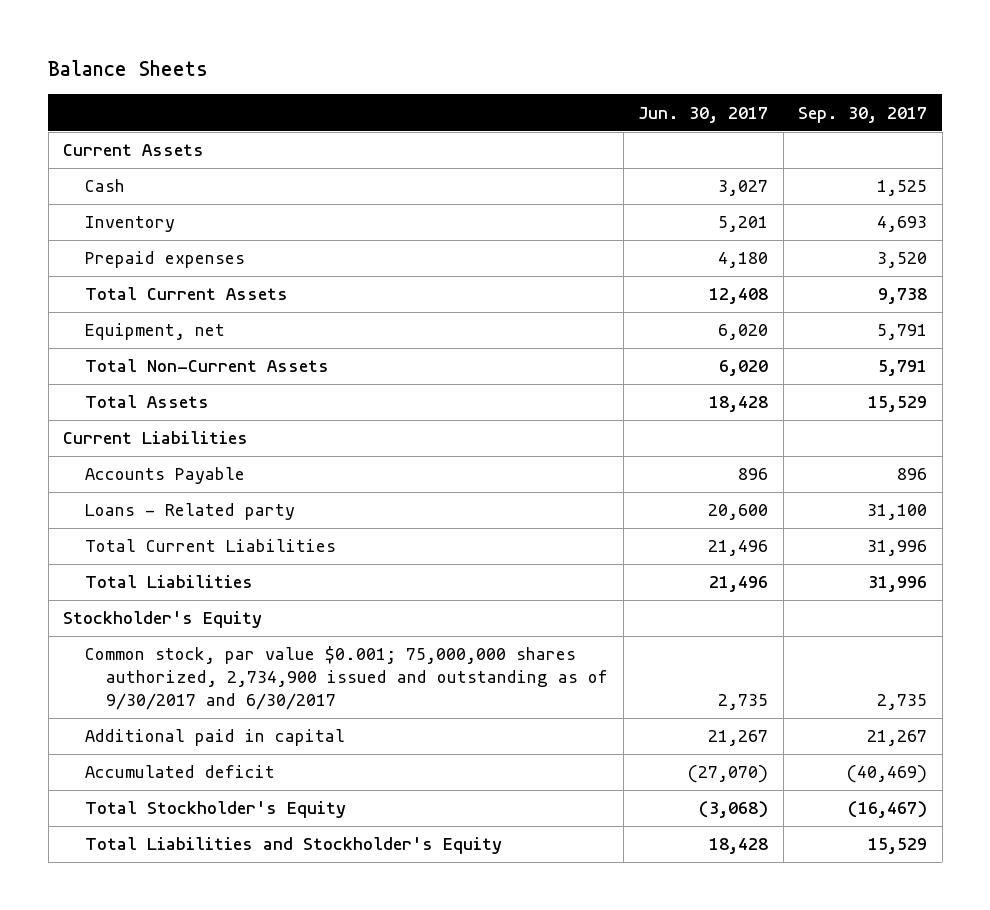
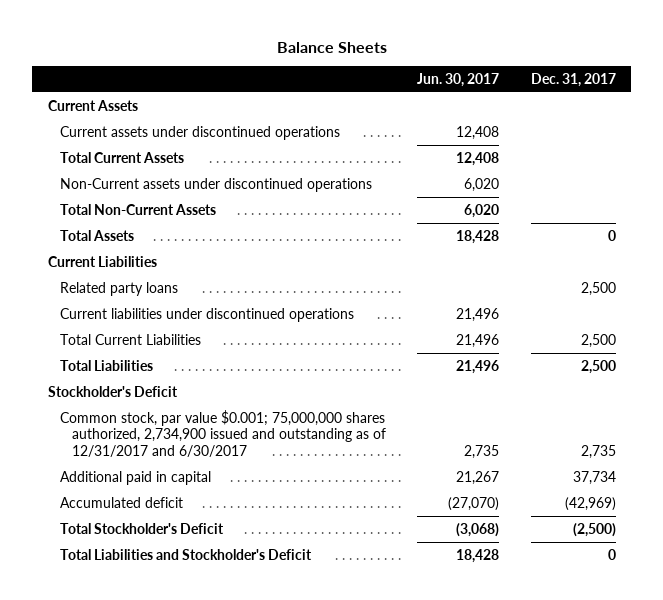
- | Jun. 30, 2017 | Sep. 30, 2017
+ | Jun. 30, 2017 | Dec. 31, 2017
- Cash | 3,027 | 1,525
- Inventory | 5,201 | 4,693
- Prepaid expenses | 4,180 | 3,520
+ Current assets under discontinued operations | 12,408 |
- Equipment, net | 6,020 | 5,791
+ Non-Current assets under discontinued operations | 6,020 |
- Accounts Payable | 896 | 896
- Loans - Related party | 20,600 | 31,100
+ Related party loans | | 2,500
+ Current liabilities under discontinued operations | 21,496 |
- Stockholder's Equity
- Common stock, par value $0.001; 75,000,000 shares authorized, 2,734,900 issued and outstanding as of 9/30/2017 and 6/30/2017 | 2,735 | 2,735
+ Stockholder's Deficit
+ Common stock, par value $0.001; 75,000,000 shares authorized, 2,734,900 issued and outstanding as of 12/31/2017 and 6/30/2017 | 2,735 | 2,735
- Total Stockholder's Equity | (3,068) | (16,467)
- Total Liabilities and Stockholder's Equity | 18,428 | 15,529
+ Total Stockholder's Deficit | (3,068) | (2,500)
+ Total Liabilities and Stockholder's Deficit | 18,428 | 0

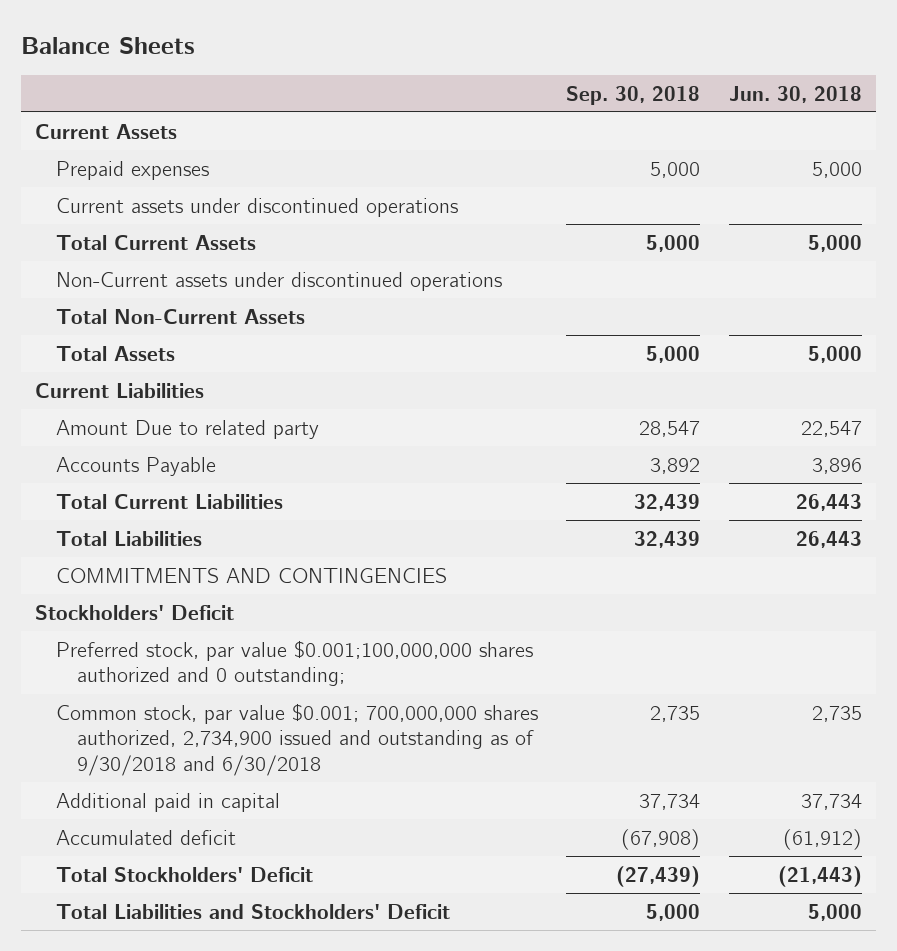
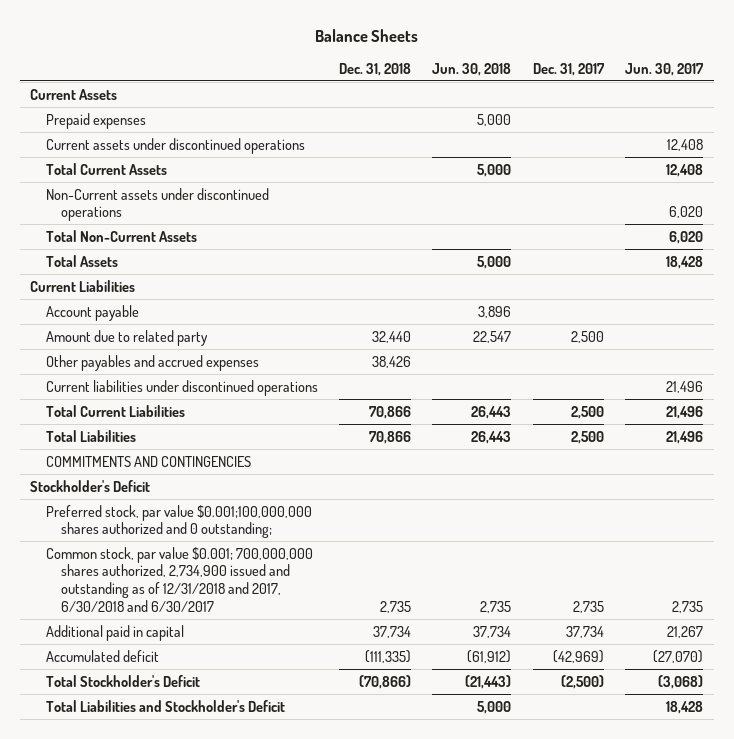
- | Sep. 30, 2018 | Jun. 30, 2018
+ | Dec. 31, 2018 | Jun. 30, 2018 | Dec. 31, 2017 | Jun. 30, 2017
- Amount Due to related party | 28,547 | 22,547
- Accounts Payable | 3,892 | 3,896
+ Account payable | | 3,896 | |
+ Amount due to related party | 32,440 | 22,547 | 2,500 |
+ Other payables and accrued expenses | 38,426 | | |
+ Current liabilities under discontinued operations | | | | 21,496
- Stockholders' Deficit
+ Stockholder's Deficit
- Common stock, par value $0.001; 700,000,000 shares authorized, 2,734,900 issued and outstanding as of 9/30/2018 and 6/30/2018 | 2,735 | 2,735
+ Common stock, par value $0.001; 700,000,000 shares authorized, 2,734,900 issued and outstanding as of 12/31/2018 and 2017, 6/30/2018 and 6/30/2017 | 2,735 | 2,735 | 2,735 | 2,735
- Total Stockholders' Deficit | (27,439) | (21,443)
- Total Liabilities and Stockholders' Deficit | 5,000 | 5,000
+ Total Stockholder's Deficit | (70,866) | (21,443) | (2,500) | (3,068)
+ Total Liabilities and Stockholder's Deficit | | 5,000 | | 18,428

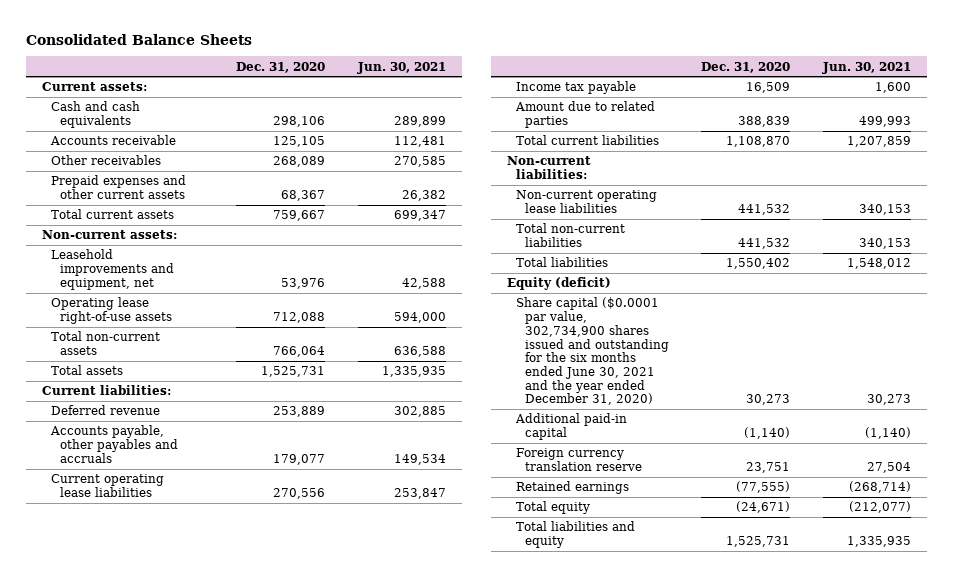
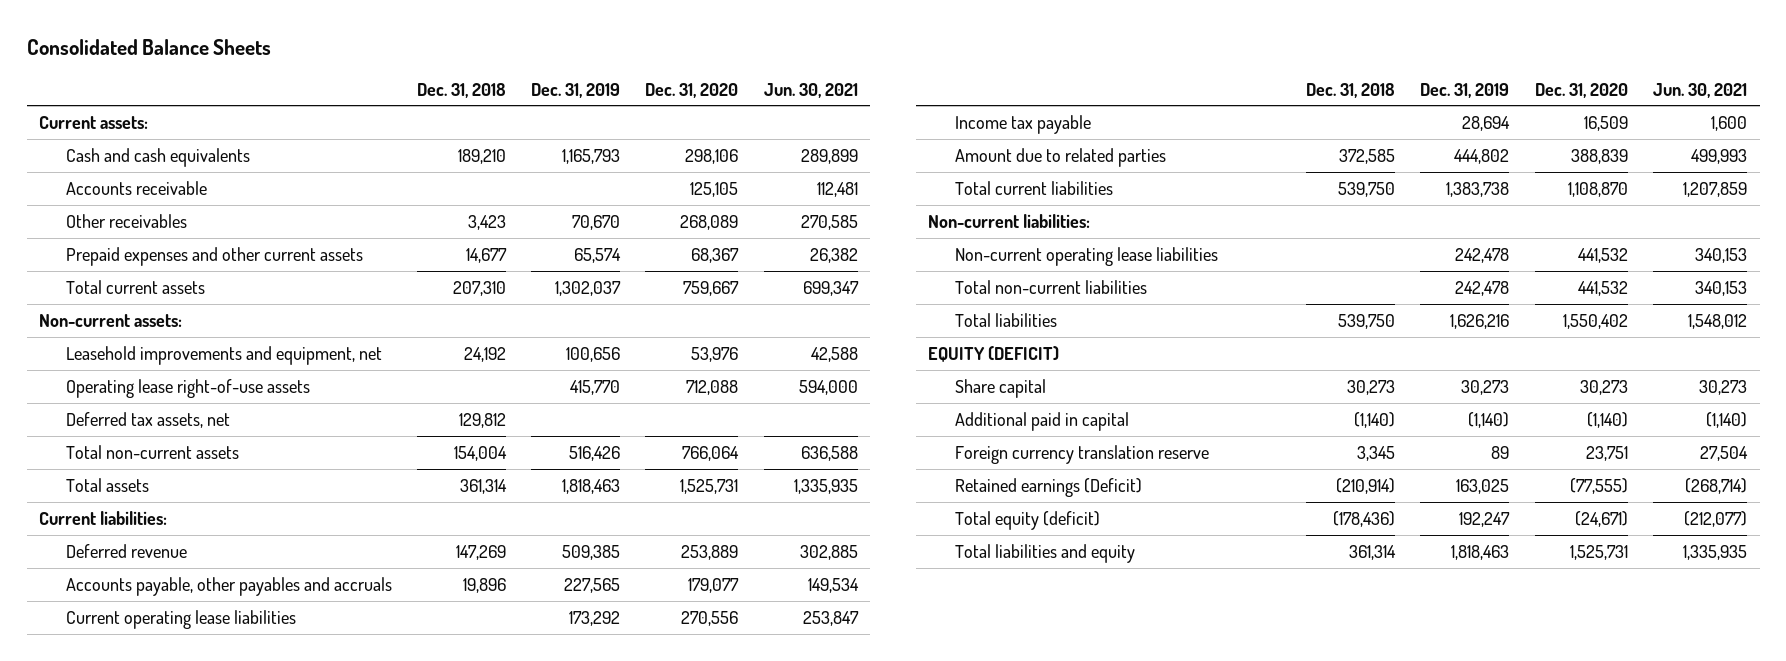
- | Dec. 31, 2020 | Jun. 30, 2021
+ | Dec. 31, 2018 | Dec. 31, 2019 | Dec. 31, 2020 | Jun. 30, 2021
+ Deferred tax assets, net | 129,812 | | |
- Equity (deficit)
- Share capital ($0.0001 par value, 302,734,900 shares issued and outstanding for the six months ended June 30, 2021 and the year ended December 31, 2020) | 30,273 | 30,273
- Additional paid-in capital | (1,140) | (1,140)
+ EQUITY (DEFICIT)
+ Share capital | 30,273 | 30,273 | 30,273 | 30,273
+ Additional paid in capital | (1,140) | (1,140) | (1,140) | (1,140)
- Retained earnings | (77,555) | (268,714)
- Total equity | (24,671) | (212,077)
+ Retained earnings (Deficit) | (210,914) | 163,025 | (77,555) | (268,714)
+ Total equity (deficit) | (178,436) | 192,247 | (24,671) | (212,077)

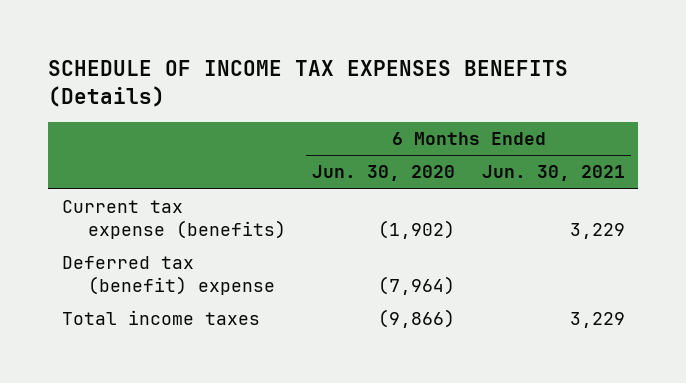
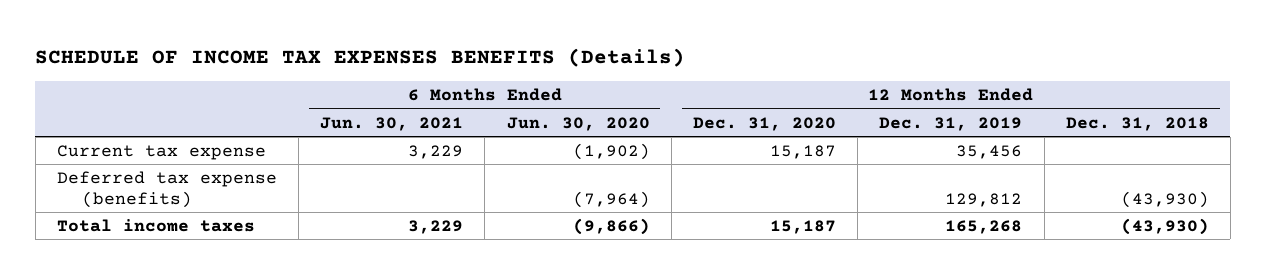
- | 6 Months Ended Jun. 30, 2020 | 6 Months Ended Jun. 30, 2021
+ | 6 Months Ended Jun. 30, 2021 | 6 Months Ended Jun. 30, 2020 | 12 Months Ended Dec. 31, 2020 | 12 Months Ended Dec. 31, 2019 | 12 Months Ended Dec. 31, 2018
- Current tax expense (benefits) | (1,902) | 3,229
- Deferred tax (benefit) expense | (7,964) |
+ Current tax expense | 3,229 | (1,902) | 15,187 | 35,456 |
+ Deferred tax expense (benefits) | | (7,964) | | 129,812 | (43,930)

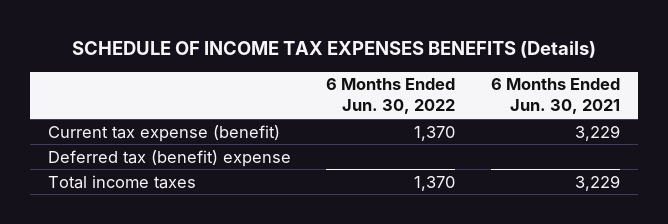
- | 6 Months Ended Jun. 30, 2021 | 6 Months Ended Jun. 30, 2020 | 12 Months Ended Dec. 31, 2020 | 12 Months Ended Dec. 31, 2019 | 12 Months Ended Dec. 31, 2018
+ | 6 Months Ended Jun. 30, 2022 | 6 Months Ended Jun. 30, 2021
- Current tax expense | 3,229 | (1,902) | 15,187 | 35,456 |
- Deferred tax expense (benefits) | | (7,964) | | 129,812 | (43,930)
+ Current tax expense (benefit) | 1,370 | 3,229
+ Deferred tax (benefit) expense

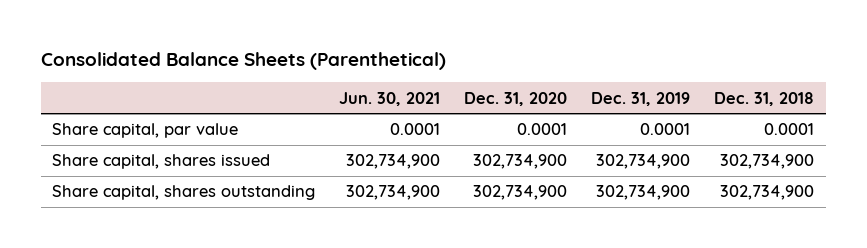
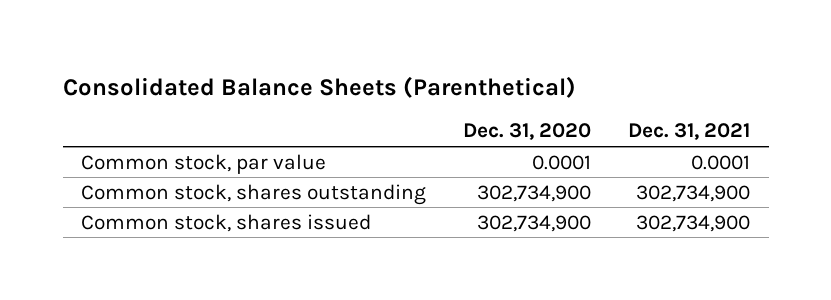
- | Jun. 30, 2021 | Dec. 31, 2020 | Dec. 31, 2019 | Dec. 31, 2018
+ | Dec. 31, 2020 | Dec. 31, 2021
- Share capital, par value | 0.0001 | 0.0001 | 0.0001 | 0.0001
- Share capital, shares issued | 302,734,900 | 302,734,900 | 302,734,900 | 302,734,900
- Share capital, shares outstanding | 302,734,900 | 302,734,900 | 302,734,900 | 302,734,900
+ Common stock, par value | 0.0001 | 0.0001
+ Common stock, shares outstanding | 302,734,900 | 302,734,900
+ Common stock, shares issued | 302,734,900 | 302,734,900

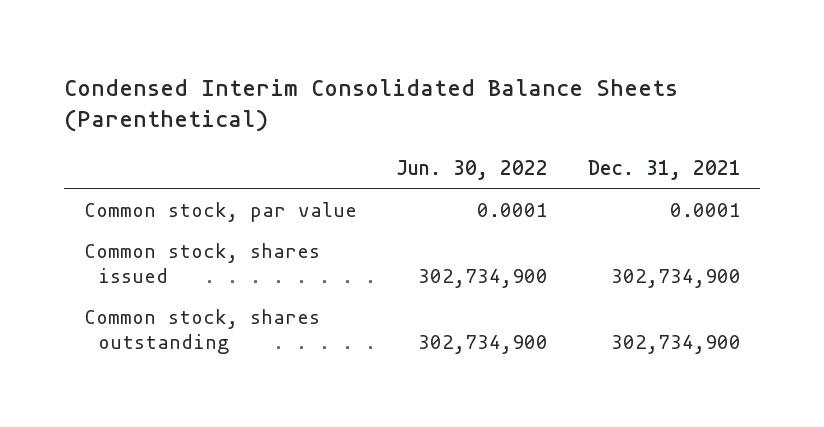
- Consolidated Balance Sheets (Parenthetical)
+ Condensed Interim Consolidated Balance Sheets (Parenthetical)
- | Dec. 31, 2020 | Dec. 31, 2021
+ | Jun. 30, 2022 | Dec. 31, 2021
moved down: Common stock, shares outstanding | 302,734,900 | 302,734,900

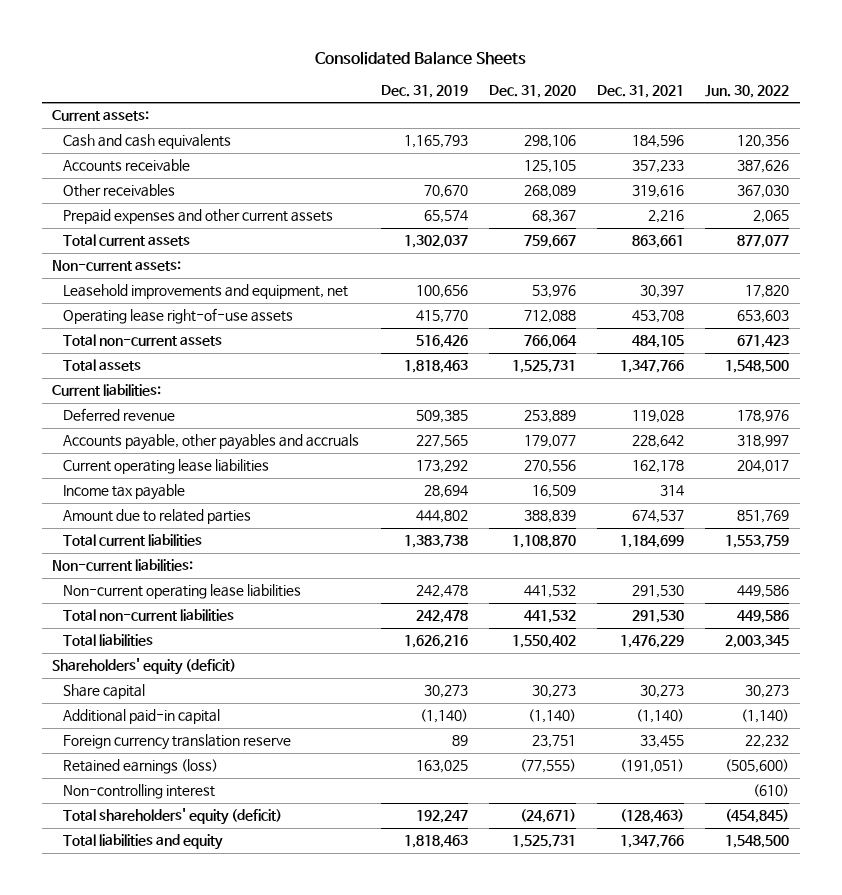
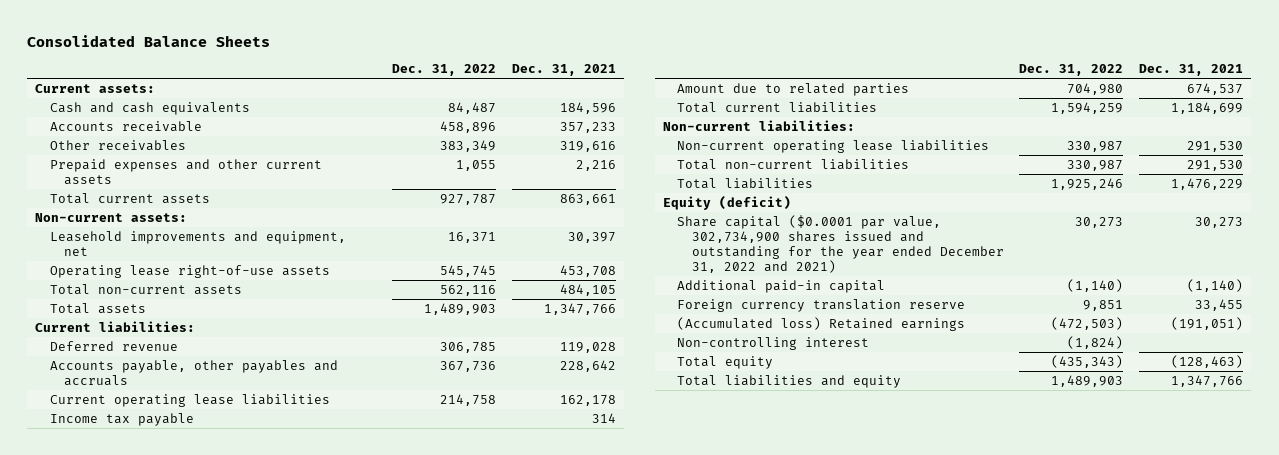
- | Dec. 31, 2019 | Dec. 31, 2020 | Dec. 31, 2021 | Jun. 30, 2022
+ | Dec. 31, 2022 | Dec. 31, 2021
- Shareholders' equity (deficit)
- Share capital | 30,273 | 30,273 | 30,273 | 30,273
+ Equity (deficit)
+ Share capital ($0.0001 par value, 302,734,900 shares issued and outstanding for the year ended December 31, 2022 and 2021) | 30,273 | 30,273
- Retained earnings (loss) | 163,025 | (77,555) | (191,051) | (505,600)
+ (Accumulated loss) Retained earnings | (472,503) | (191,051)
- Total shareholders' equity (deficit) | 192,247 | (24,671) | (128,463) | (454,845)
+ Total equity | (435,343) | (128,463)

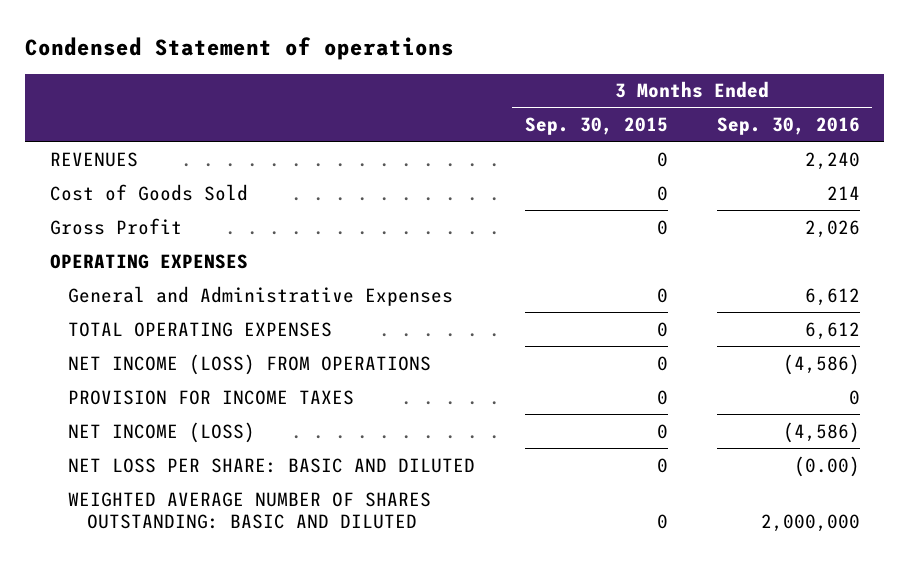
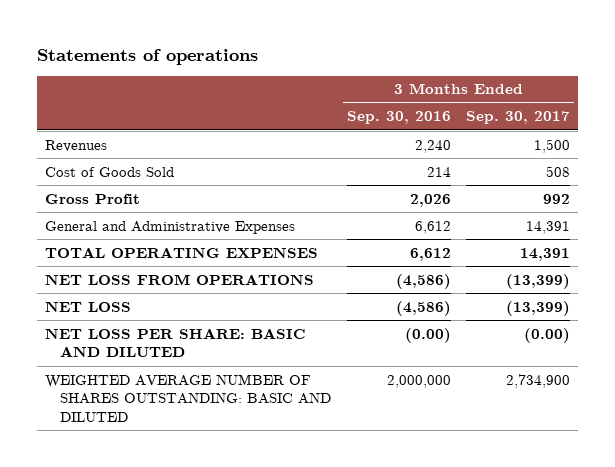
- Condensed Statement of operations
+ Statements of operations
- | 3 Months Ended Sep. 30, 2015 | 3 Months Ended Sep. 30, 2016
+ | 3 Months Ended Sep. 30, 2016 | 3 Months Ended Sep. 30, 2017
- REVENUES | 0 | 2,240
+ Revenues | 2,240 | 1,500
- OPERATING EXPENSES
- NET INCOME (LOSS) FROM OPERATIONS | 0 | (4,586)
- PROVISION FOR INCOME TAXES | 0 | 0
- NET INCOME (LOSS) | 0 | (4,586)
+ NET LOSS FROM OPERATIONS | (4,586) | (13,399)
+ NET LOSS | (4,586) | (13,399)

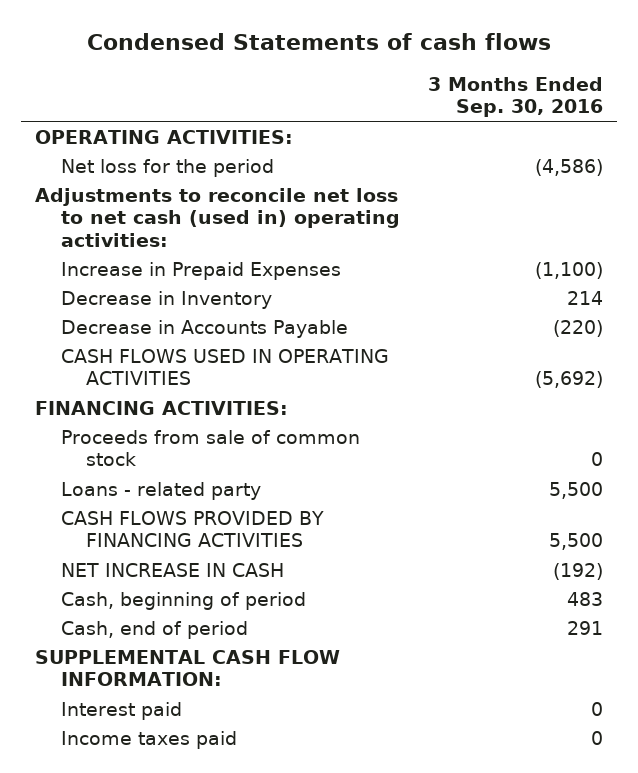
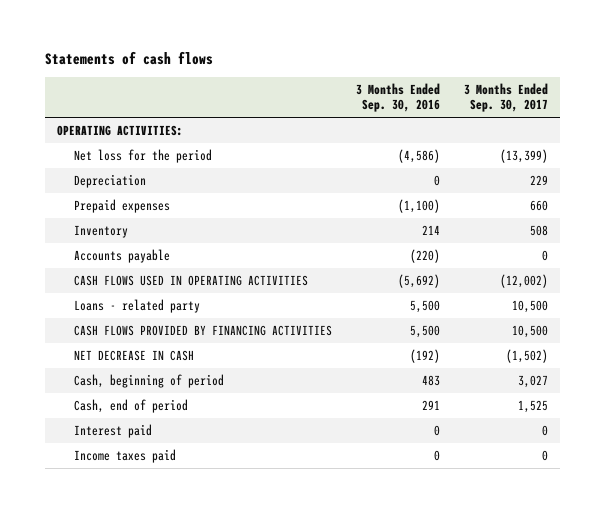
- Condensed Statements of cash flows
+ Statements of cash flows
- | 3 Months Ended Sep. 30, 2016
+ | 3 Months Ended Sep. 30, 2016 | 3 Months Ended Sep. 30, 2017
- Adjustments to reconcile net loss to net cash (used in) operating activities:
- Increase in Prepaid Expenses | (1,100)
- Decrease in Inventory | 214
- Decrease in Accounts Payable | (220)
+ Depreciation | 0 | 229
+ Prepaid expenses | (1,100) | 660
+ Inventory | 214 | 508
+ Accounts payable | (220) | 0
- FINANCING ACTIVITIES:
- Proceeds from sale of common stock | 0
- NET INCREASE IN CASH | (192)
+ NET DECREASE IN CASH | (192) | (1,502)
- SUPPLEMENTAL CASH FLOW INFORMATION:

